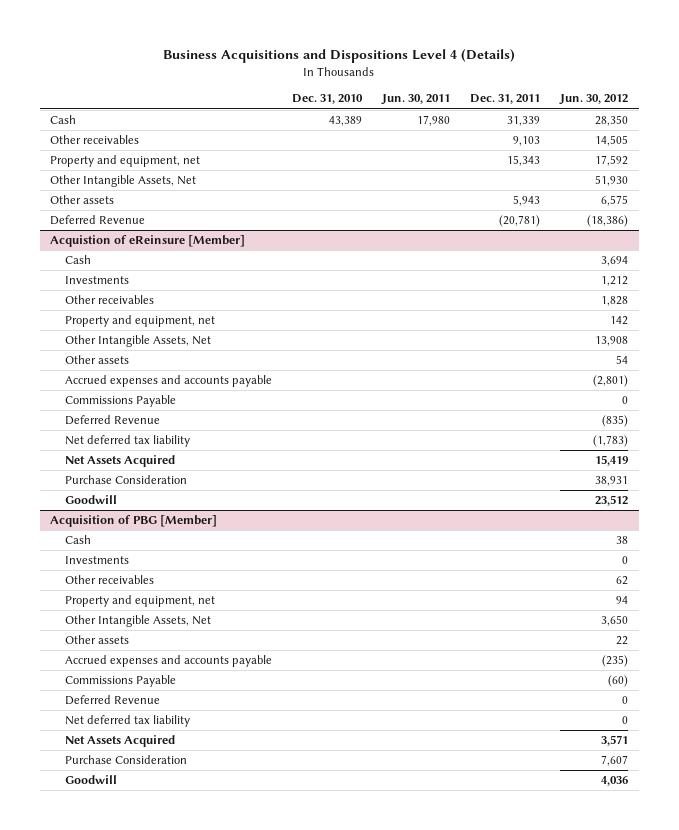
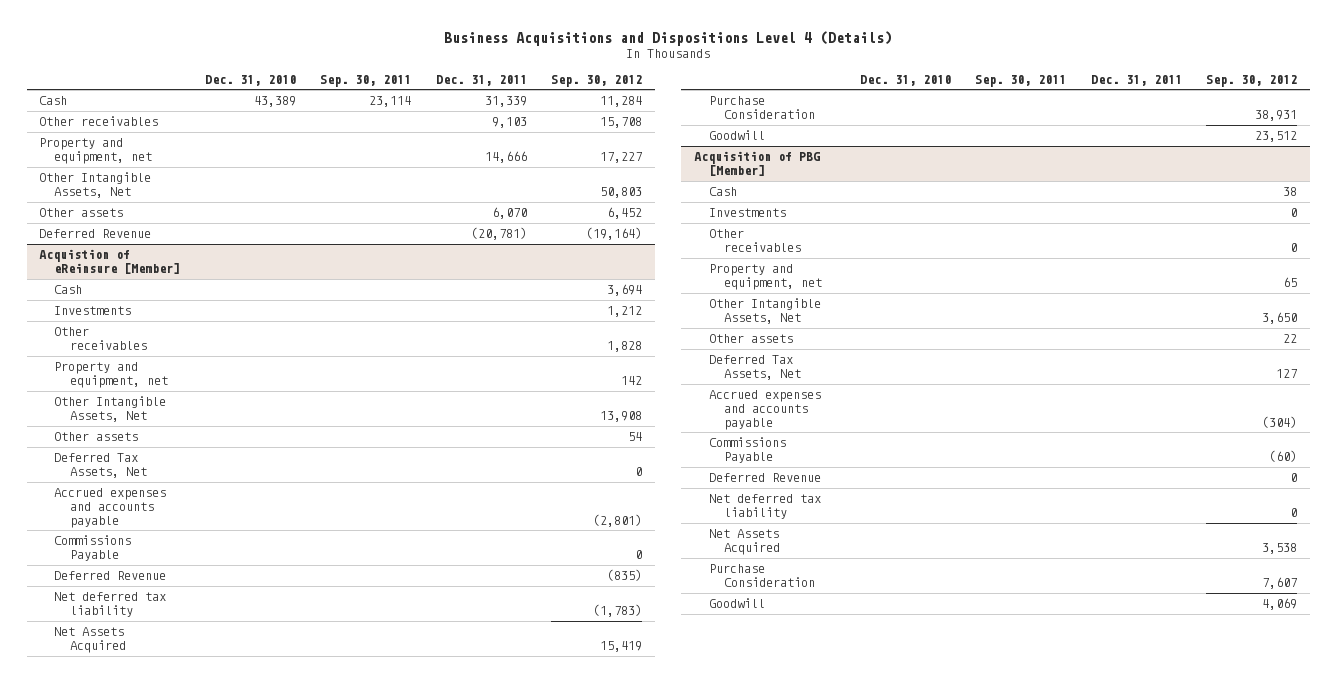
- | Dec. 31, 2010 | Jun. 30, 2011 | Dec. 31, 2011 | Jun. 30, 2012
+ | Dec. 31, 2010 | Sep. 30, 2011 | Dec. 31, 2011 | Sep. 30, 2012
- Property and equipment, net | | | 15,343 | 17,592
+ Property and equipment, net | | | 14,666 | 17,227
- Other assets | | | 5,943 | 6,575
+ Other assets | | | 6,070 | 6,452
@ Acquistion of eReinsure [Member]
+ Deferred Tax Assets, Net | | | | 0
@ Acquisition of PBG [Member]
+ Deferred Tax Assets, Net | | | | 127

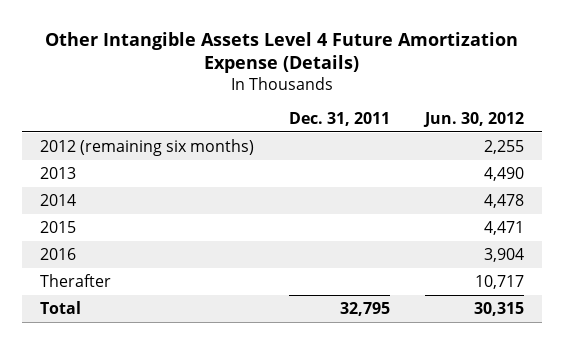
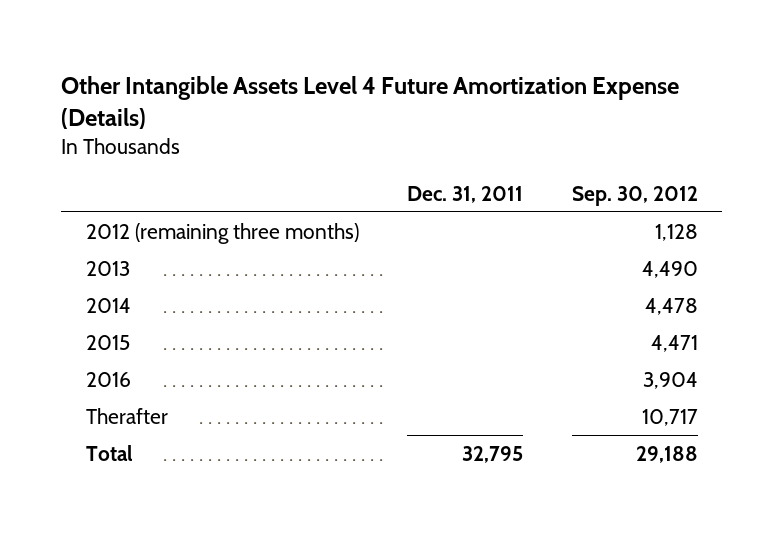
- | Dec. 31, 2011 | Jun. 30, 2012
+ | Dec. 31, 2011 | Sep. 30, 2012
- 2012 (remaining six months) | | 2,255
+ 2012 (remaining three months) | | 1,128

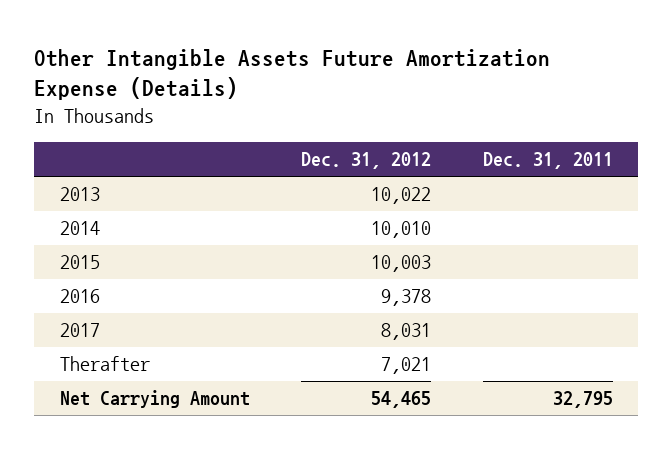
- Other Intangible Assets Level 4 Future Amortization Expense (Details)
+ Other Intangible Assets Future Amortization Expense (Details)
- | Dec. 31, 2011 | Sep. 30, 2012
+ | Dec. 31, 2012 | Dec. 31, 2011
- 2012 (remaining three months) | | 1,128
+ 2017 | 8,031 |
- Total | 32,795 | 29,188
+ Net Carrying Amount | 54,465 | 32,795

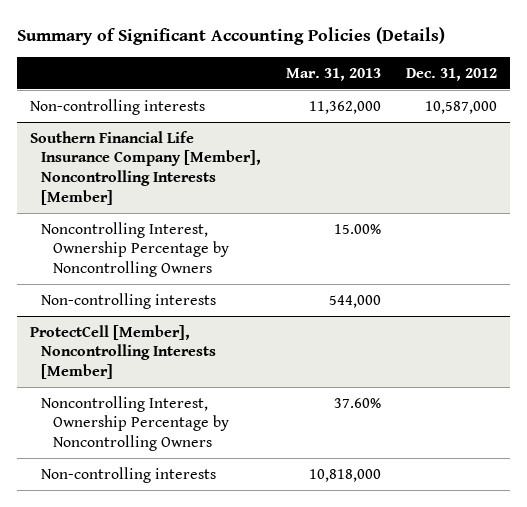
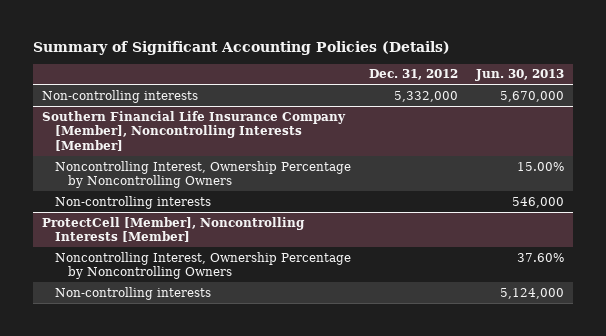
- | Mar. 31, 2013 | Dec. 31, 2012
+ | Dec. 31, 2012 | Jun. 30, 2013
- Non-controlling interests | 11,362,000 | 10,587,000
+ Non-controlling interests | 5,332,000 | 5,670,000

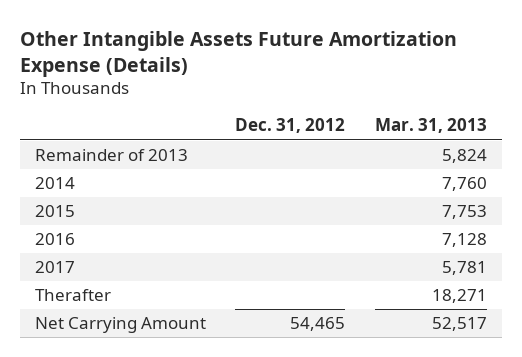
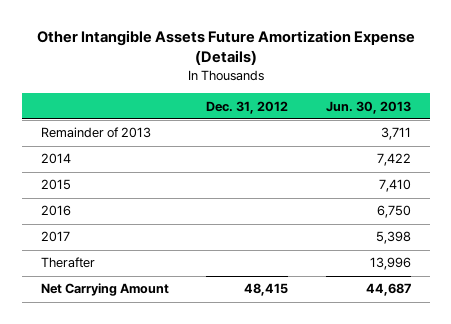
- | Dec. 31, 2012 | Mar. 31, 2013
+ | Dec. 31, 2012 | Jun. 30, 2013
- Net Carrying Amount | 54,465 | 52,517
+ Net Carrying Amount | 48,415 | 44,687

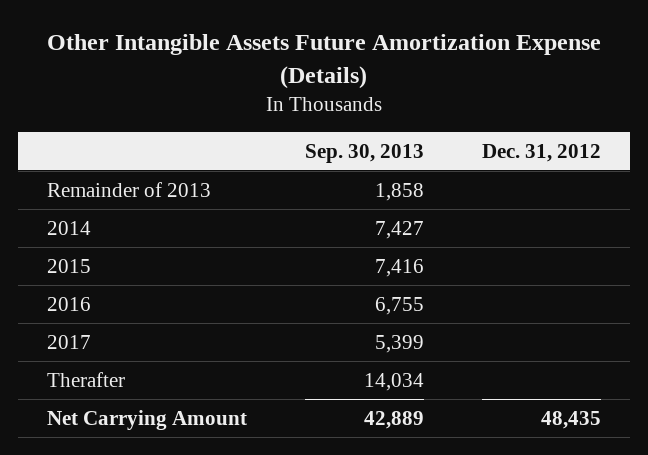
- | Dec. 31, 2012 | Jun. 30, 2013
+ | Sep. 30, 2013 | Dec. 31, 2012
- Net Carrying Amount | 48,415 | 44,687
+ Net Carrying Amount | 42,889 | 48,435

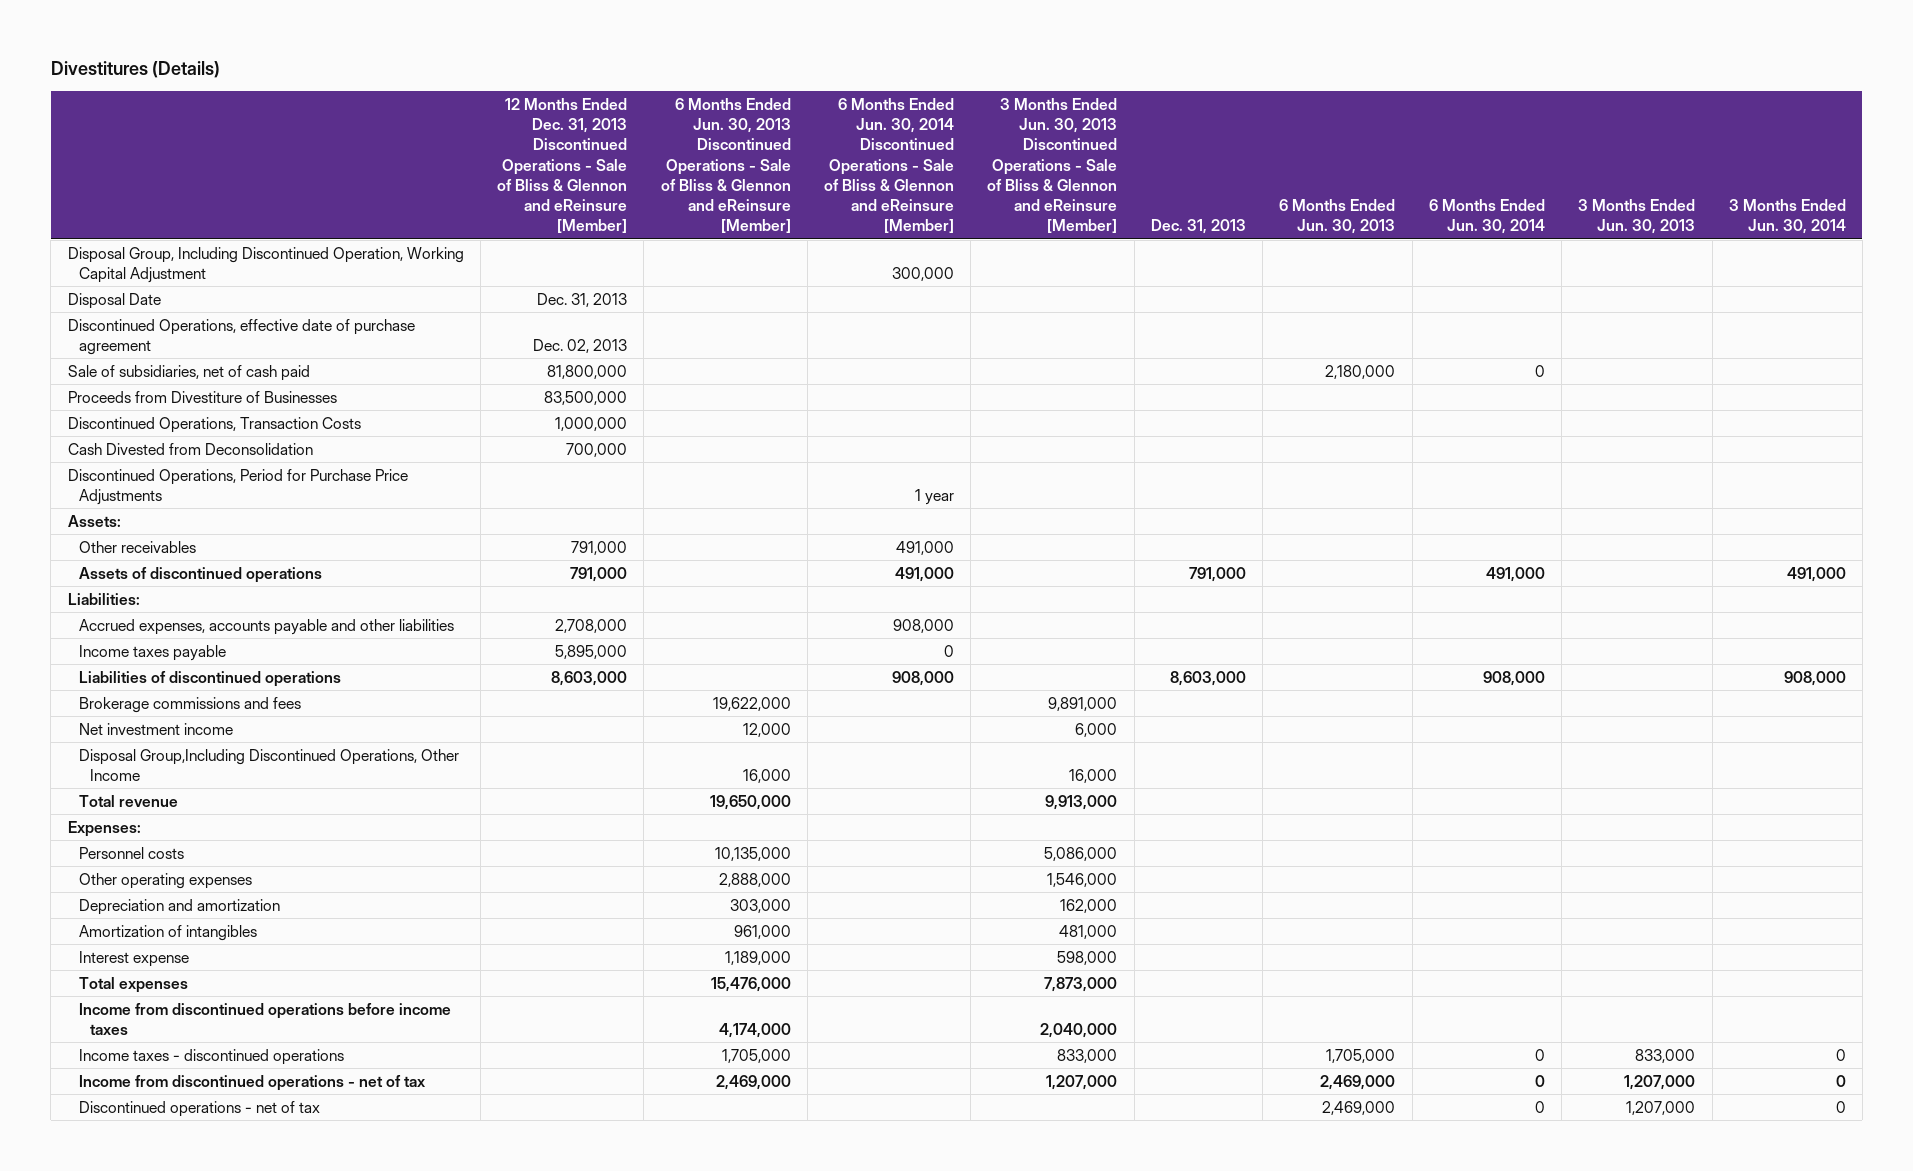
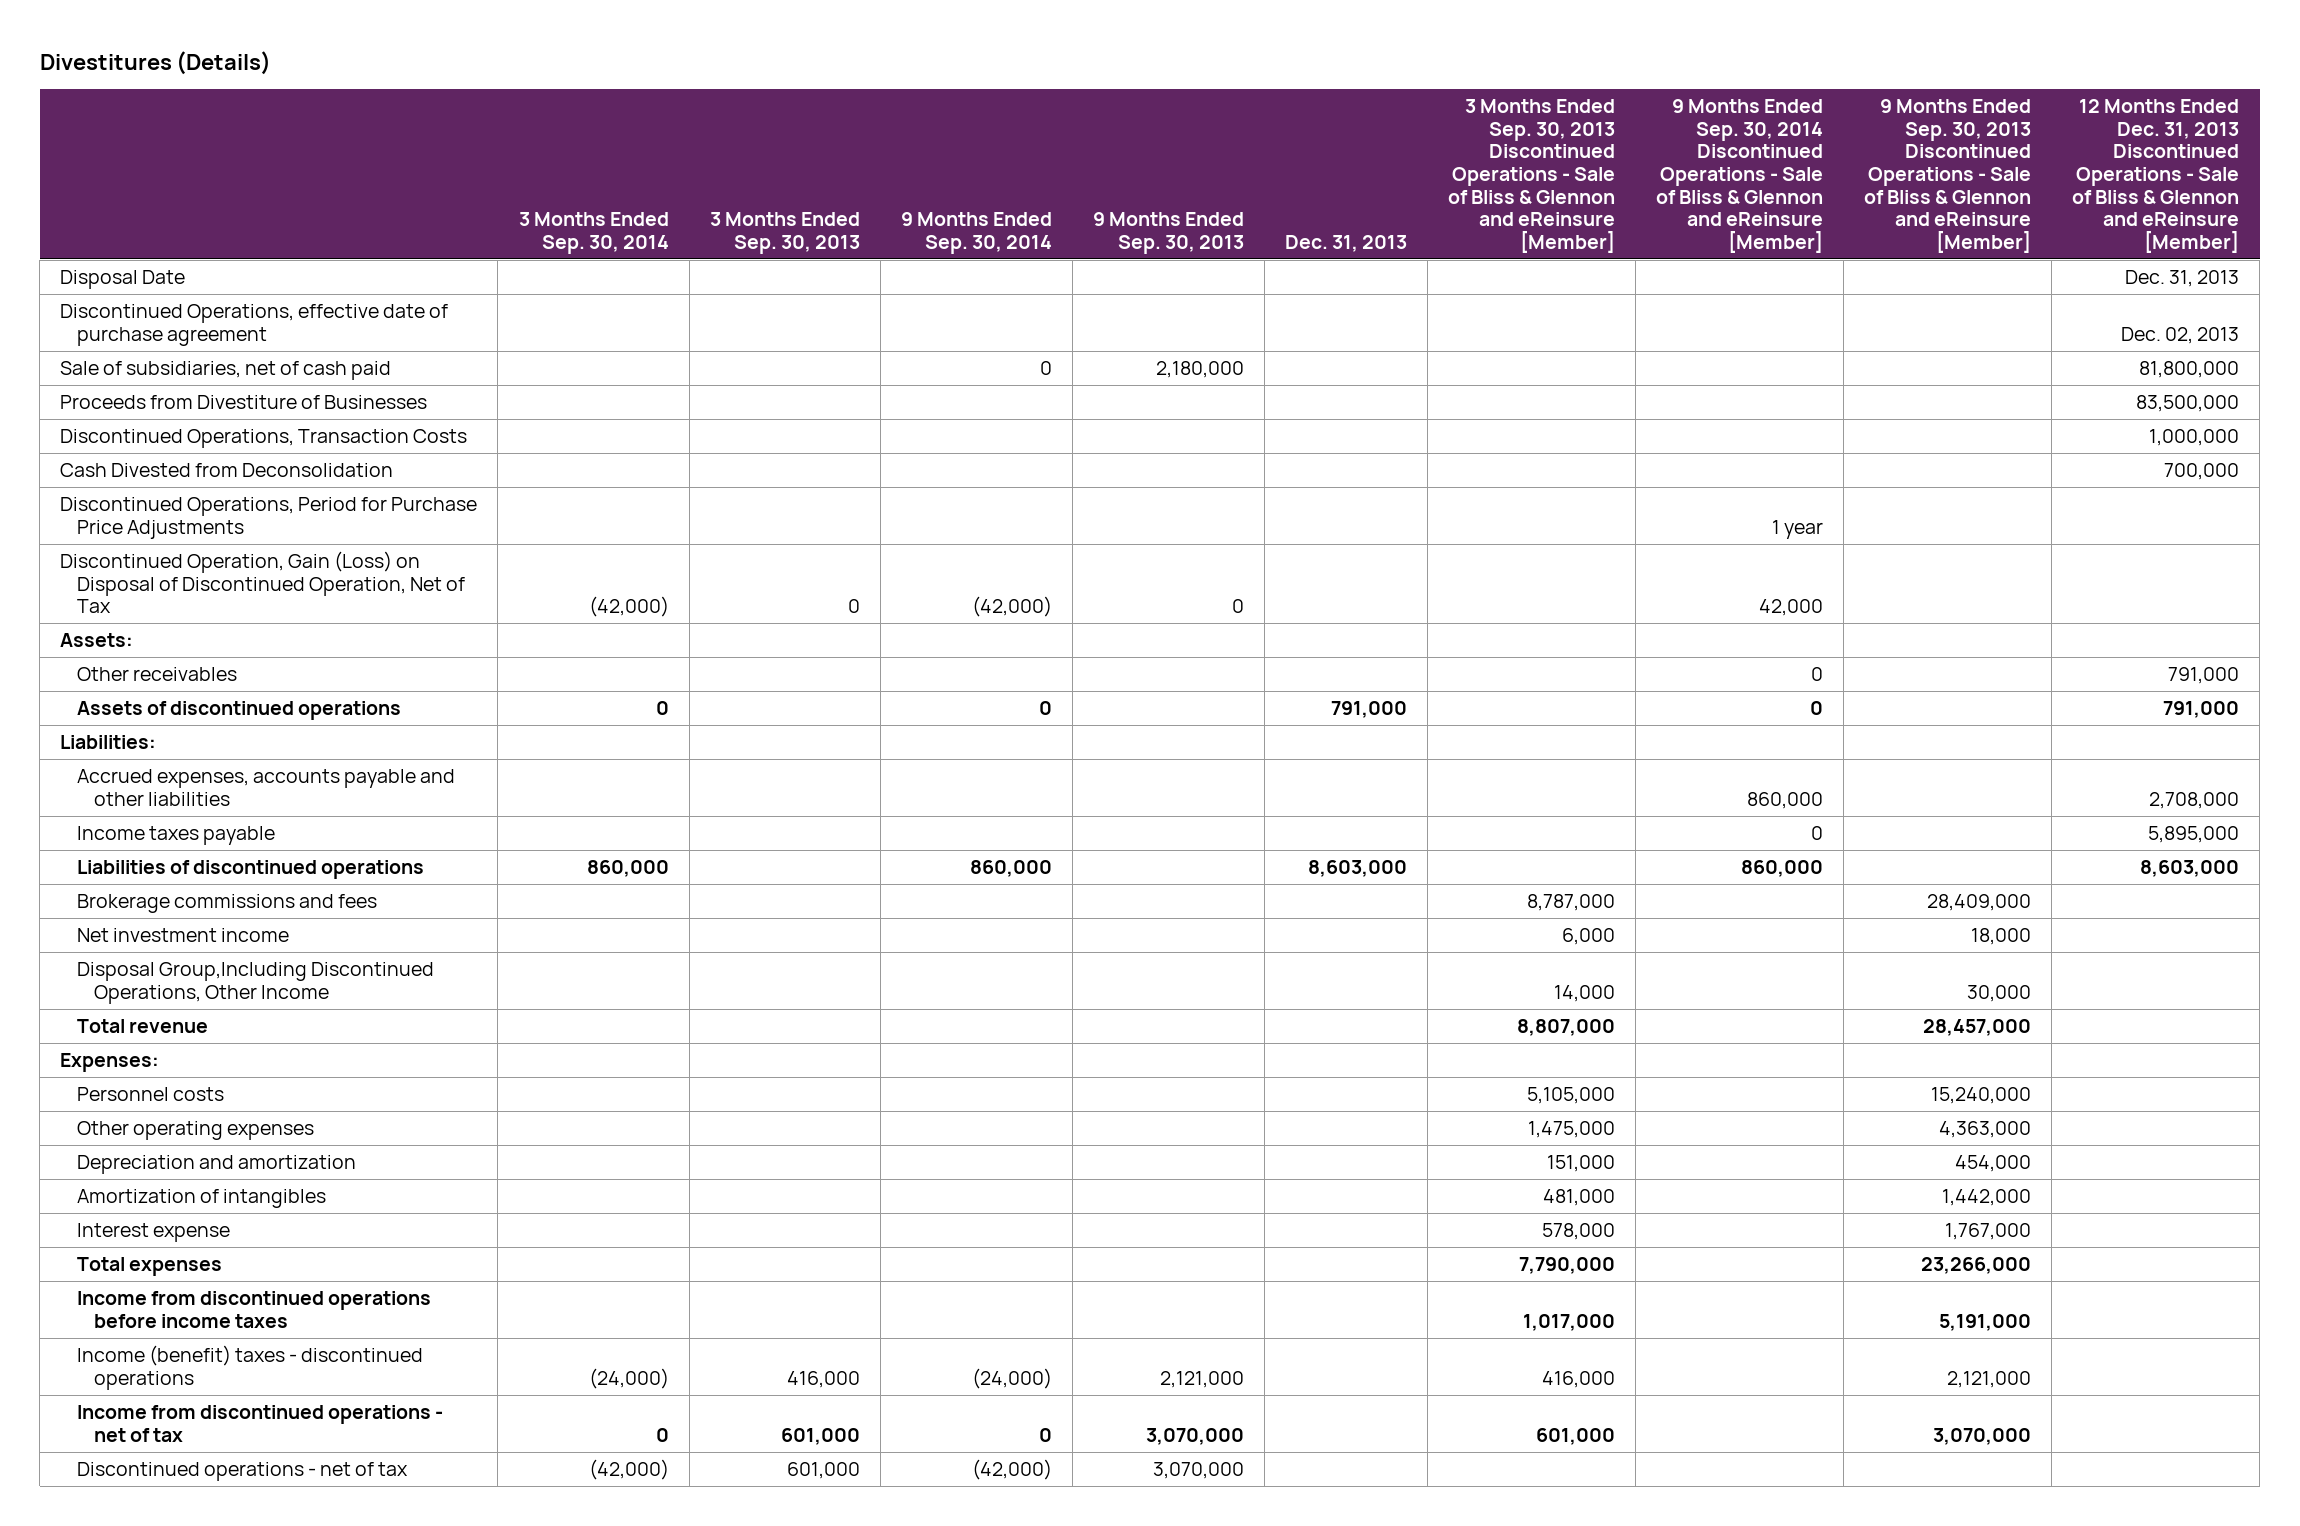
- | 12 Months Ended Dec. 31, 2013 Discontinued Operations - Sale of Bliss & Glennon and eReinsure [Member] | 6 Months Ended Jun. 30, 2013 Discontinued Operations - Sale of Bliss & Glennon and eReinsure [Member] | 6 Months Ended Jun. 30, 2014 Discontinued Operations - Sale of Bliss & Glennon and eReinsure [Member] | 3 Months Ended Jun. 30, 2013 Discontinued Operations - Sale of Bliss & Glennon and eReinsure [Member] | Dec. 31, 2013 | 6 Months Ended Jun. 30, 2013 | 6 Months Ended Jun. 30, 2014 | 3 Months Ended Jun. 30, 2013 | 3 Months Ended Jun. 30, 2014
+ | 3 Months Ended Sep. 30, 2014 | 3 Months Ended Sep. 30, 2013 | 9 Months Ended Sep. 30, 2014 | 9 Months Ended Sep. 30, 2013 | Dec. 31, 2013 | 3 Months Ended Sep. 30, 2013 Discontinued Operations - Sale of Bliss & Glennon and eReinsure [Member] | 9 Months Ended Sep. 30, 2014 Discontinued Operations - Sale of Bliss & Glennon and eReinsure [Member] | 9 Months Ended Sep. 30, 2013 Discontinued Operations - Sale of Bliss & Glennon and eReinsure [Member] | 12 Months Ended Dec. 31, 2013 Discontinued Operations - Sale of Bliss & Glennon and eReinsure [Member]
- Disposal Group, Including Discontinued Operation, Working Capital Adjustment | | | 300,000 | | | | | |
+ Discontinued Operation, Gain (Loss) on Disposal of Discontinued Operation, Net of Tax | (42,000) | 0 | (42,000) | 0 | | | 42,000 | |
- Income taxes - discontinued operations | | 1,705,000 | | 833,000 | | 1,705,000 | 0 | 833,000 | 0
+ Income (benefit) taxes - discontinued operations | (24,000) | 416,000 | (24,000) | 2,121,000 | | 416,000 | | 2,121,000 |

